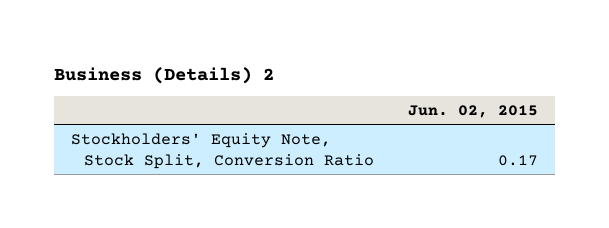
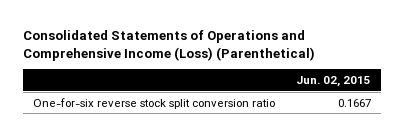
- Business (Details) 2
+ Consolidated Statements of Operations and Comprehensive Income (Loss) (Parenthetical)
- Stockholders' Equity Note, Stock Split, Conversion Ratio | 0.17
+ One-for-six reverse stock split conversion ratio | 0.1667

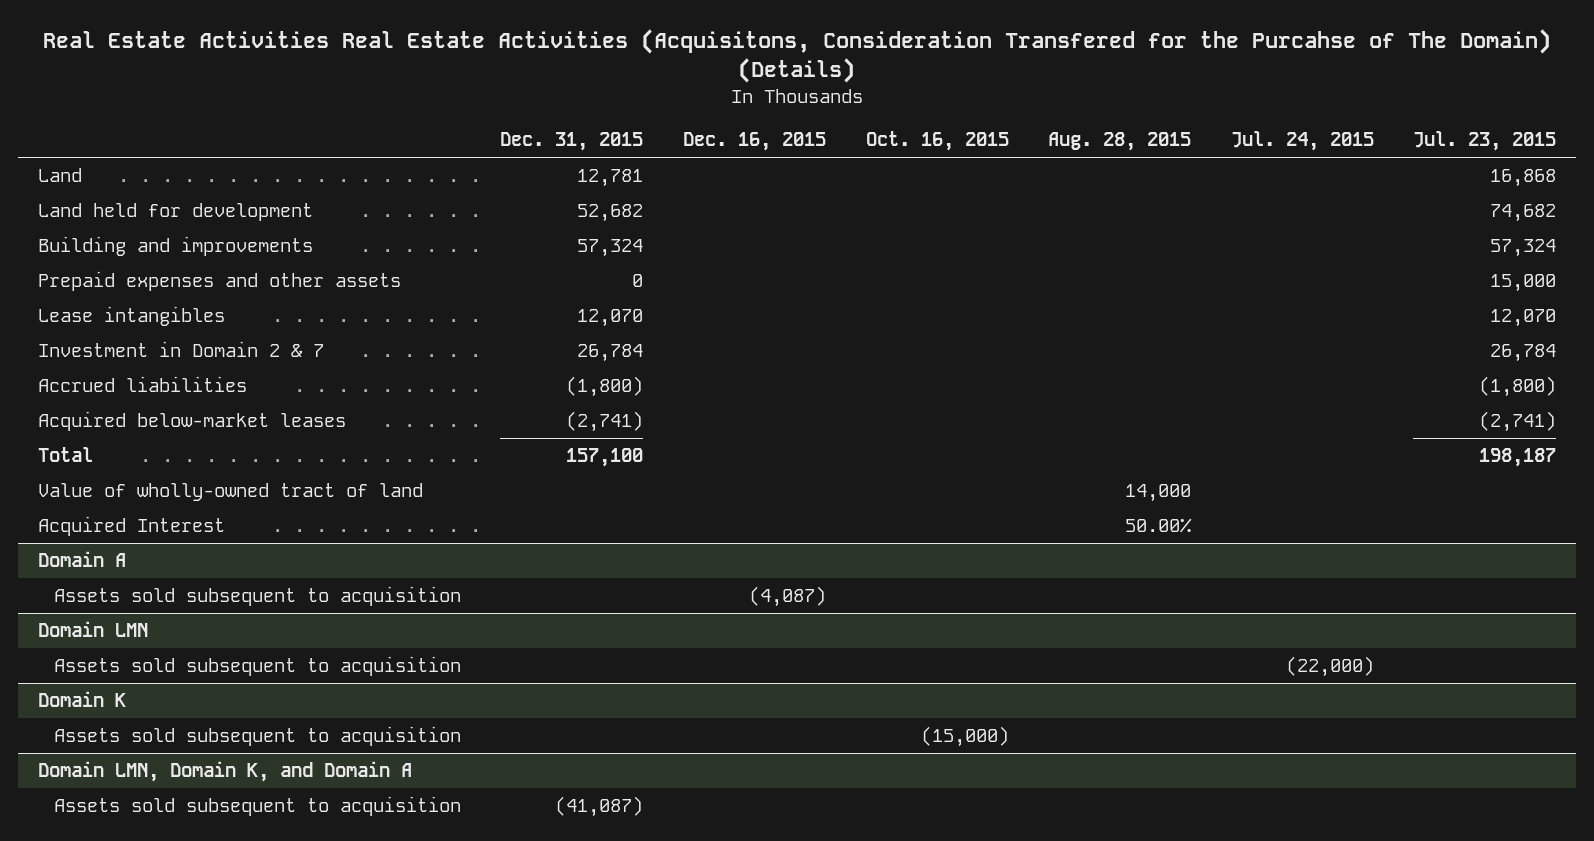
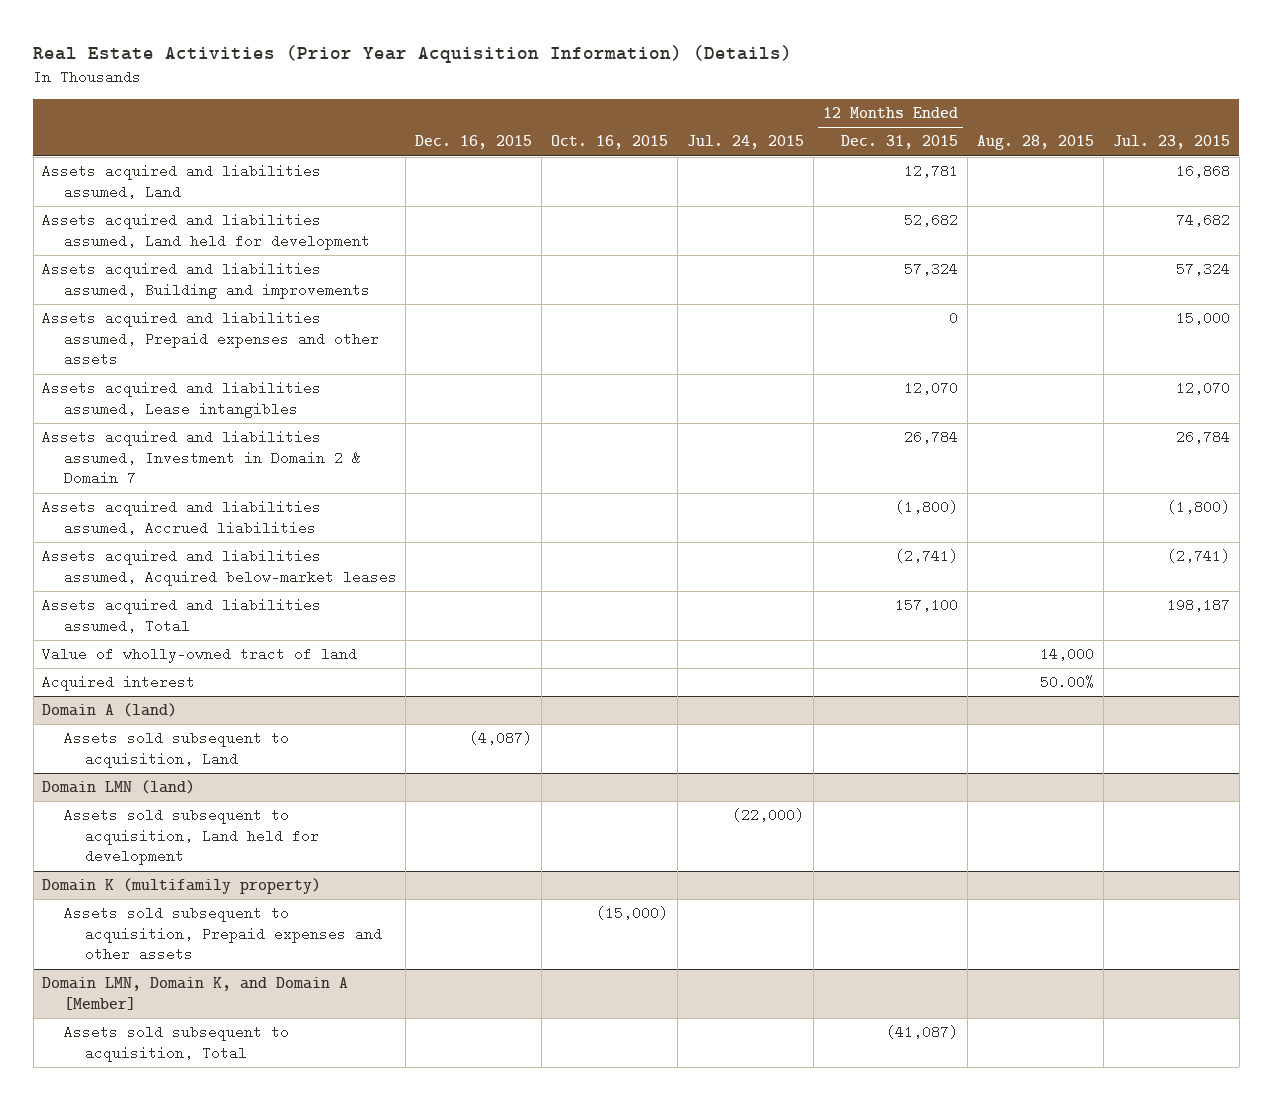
- Real Estate Activities Real Estate Activities (Acquisitons, Consideration Transfered for the Purcahse of The Domain) (Details)
+ Real Estate Activities (Prior Year Acquisition Information) (Details)
- | Dec. 31, 2015 | Dec. 16, 2015 | Oct. 16, 2015 | Aug. 28, 2015 | Jul. 24, 2015 | Jul. 23, 2015
+ | Dec. 16, 2015 | Oct. 16, 2015 | Jul. 24, 2015 | 12 Months Ended Dec. 31, 2015 | Aug. 28, 2015 | Jul. 23, 2015
- Land | 12,781 | | | | | 16,868
- Land held for development | 52,682 | | | | | 74,682
- Building and improvements | 57,324 | | | | | 57,324
- Prepaid expenses and other assets | 0 | | | | | 15,000
- Lease intangibles | 12,070 | | | | | 12,070
- Investment in Domain 2 & 7 | 26,784 | | | | | 26,784
- Accrued liabilities | (1,800) | | | | | (1,800)
- Acquired below-market leases | (2,741) | | | | | (2,741)
- Total | 157,100 | | | | | 198,187
+ Assets acquired and liabilities assumed, Land | | | | 12,781 | | 16,868
+ Assets acquired and liabilities assumed, Land held for development | | | | 52,682 | | 74,682
+ Assets acquired and liabilities assumed, Building and improvements | | | | 57,324 | | 57,324
+ Assets acquired and liabilities assumed, Prepaid expenses and other assets | | | | 0 | | 15,000
+ Assets acquired and liabilities assumed, Lease intangibles | | | | 12,070 | | 12,070
+ Assets acquired and liabilities assumed, Investment in Domain 2 & Domain 7 | | | | 26,784 | | 26,784
+ Assets acquired and liabilities assumed, Accrued liabilities | | | | (1,800) | | (1,800)
+ Assets acquired and liabilities assumed, Acquired below-market leases | | | | (2,741) | | (2,741)
+ Assets acquired and liabilities assumed, Total | | | | 157,100 | | 198,187
- Acquired Interest | | | | 50.00% | |
- Domain A
- Assets sold subsequent to acquisition | | (4,087) | | | |
- Domain LMN
- Assets sold subsequent to acquisition | | | | | (22,000) |
- Domain K
- Assets sold subsequent to acquisition | | | (15,000) | | |
- Domain LMN, Domain K, and Domain A
- Assets sold subsequent to acquisition | (41,087) | | | | |
+ Acquired interest | | | | | 50.00% |
+ Domain A (land)
+ Assets sold subsequent to acquisition, Land | (4,087) | | | | |
+ Domain LMN (land)
+ Assets sold subsequent to acquisition, Land held for development | | | (22,000) | | |
+ Domain K (multifamily property)
+ Assets sold subsequent to acquisition, Prepaid expenses and other assets | | (15,000) | | | |
+ Domain LMN, Domain K, and Domain A [Member]
+ Assets sold subsequent to acquisition, Total | | | | (41,087) | |

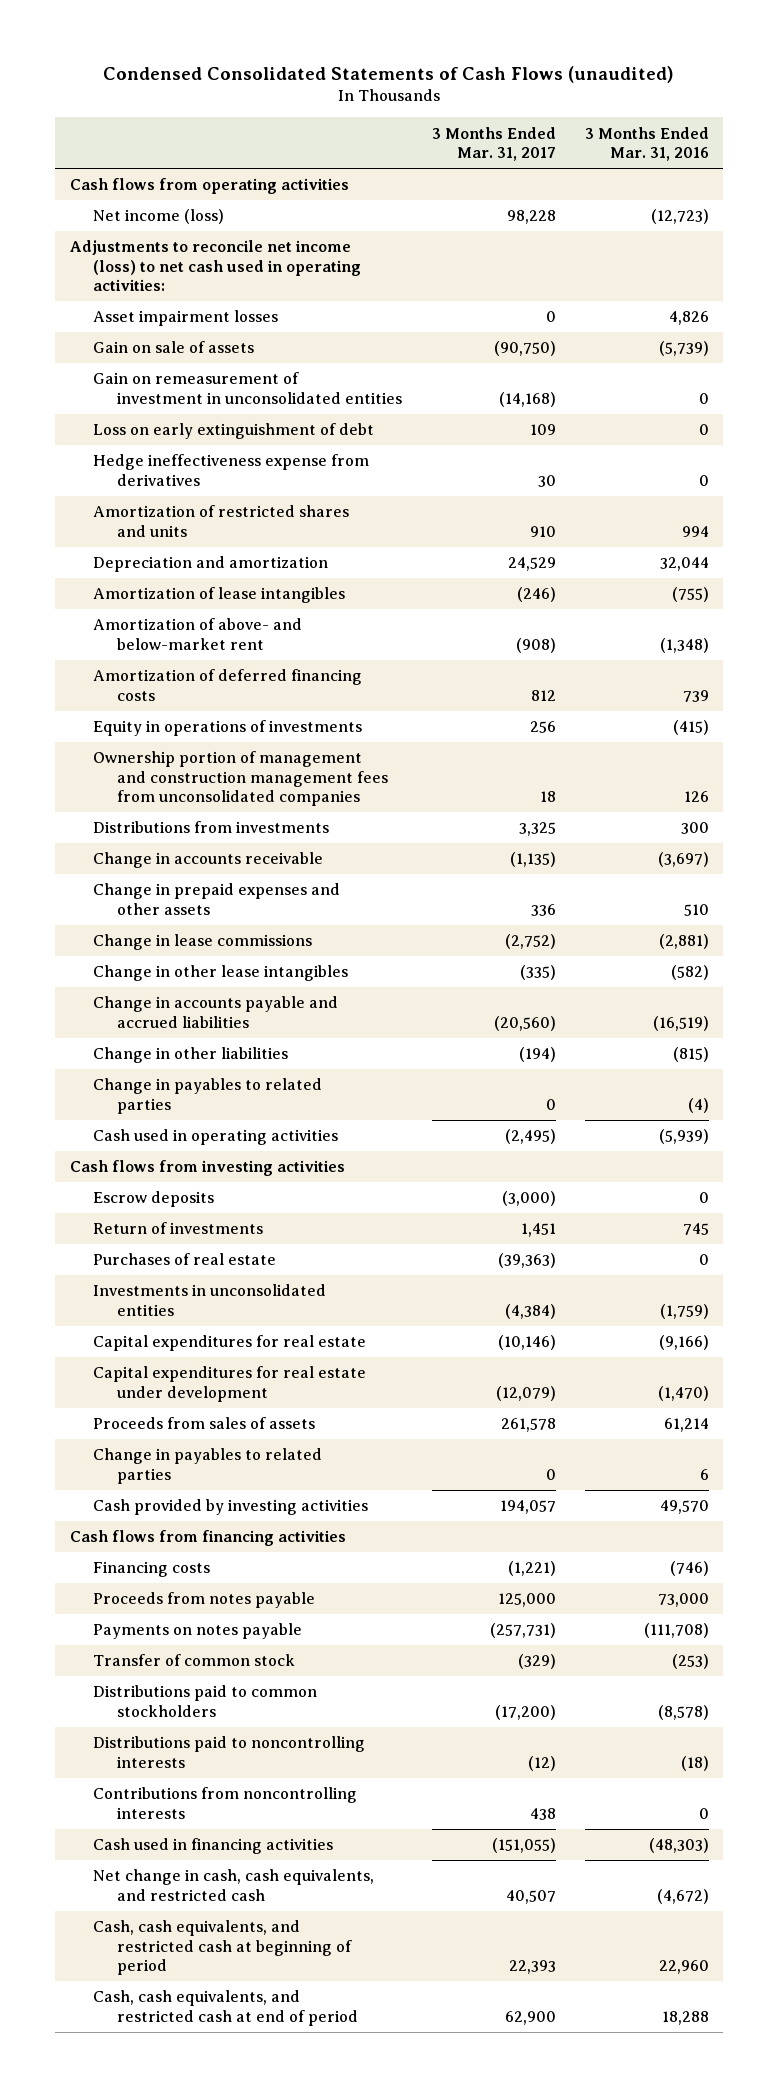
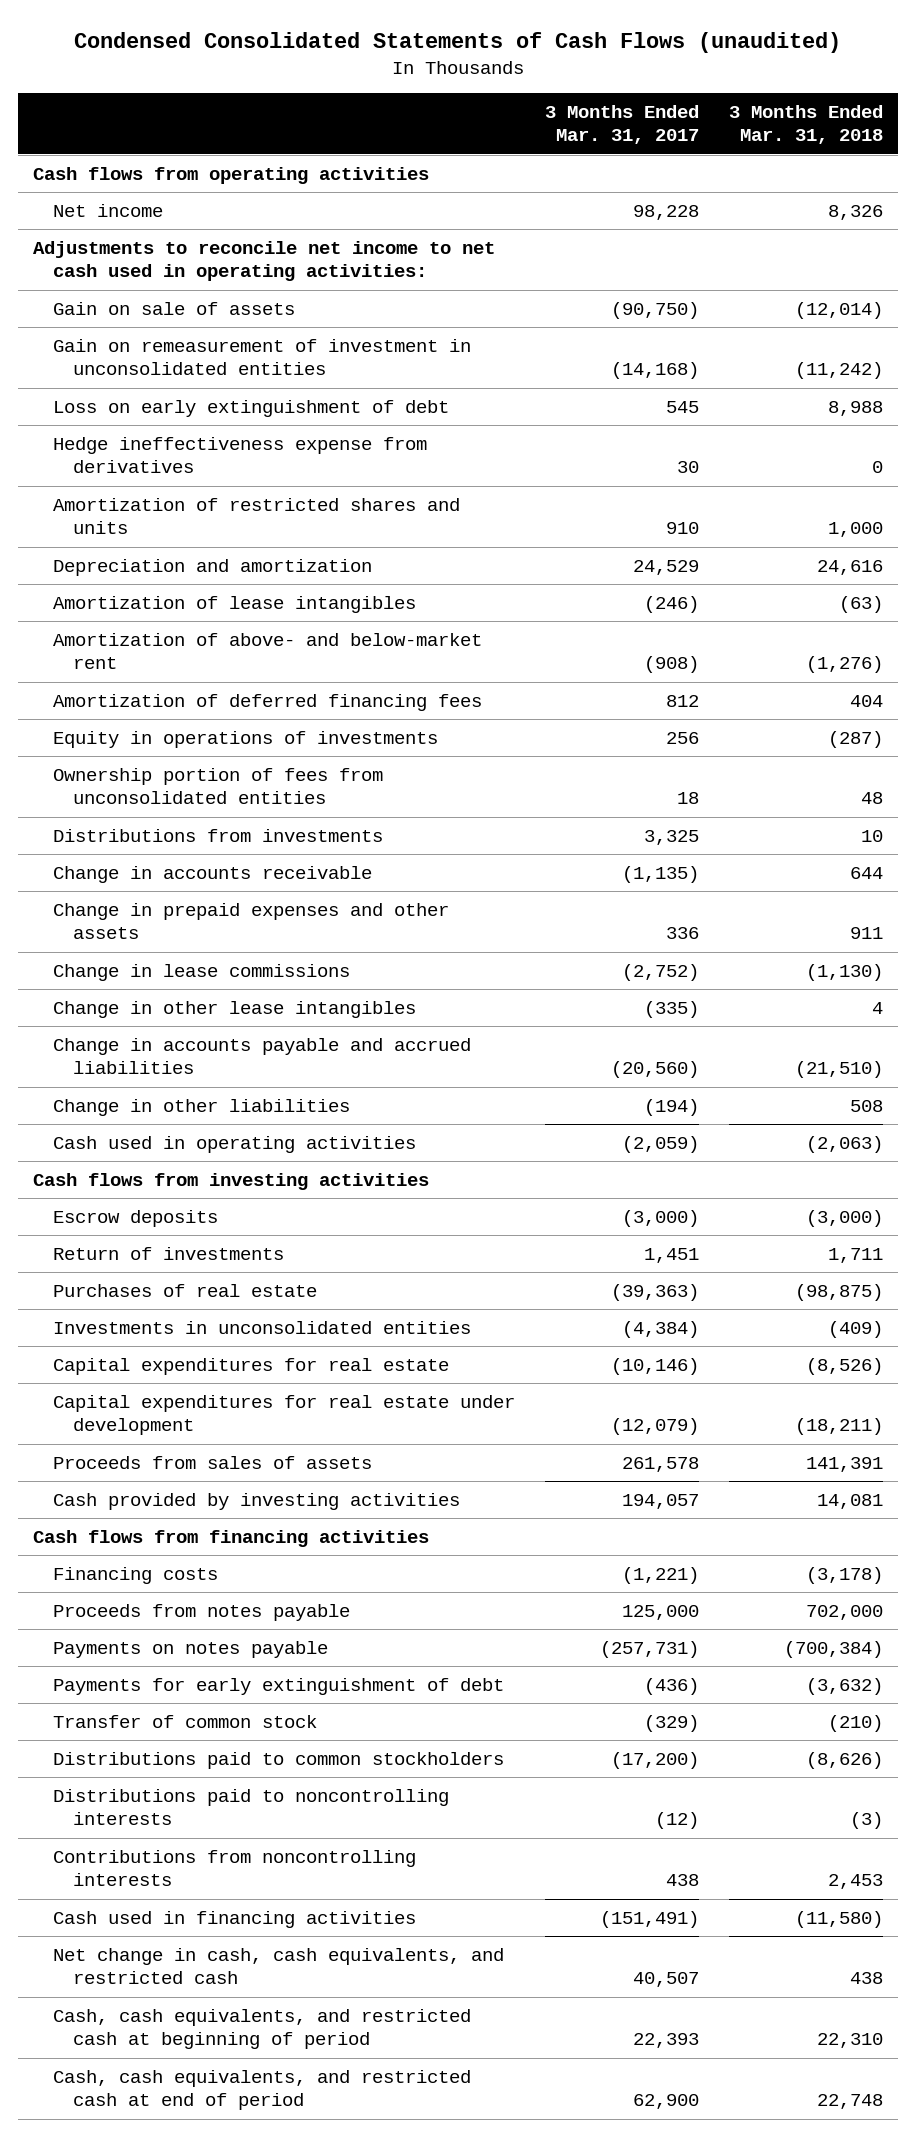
- | 3 Months Ended Mar. 31, 2017 | 3 Months Ended Mar. 31, 2016
+ | 3 Months Ended Mar. 31, 2017 | 3 Months Ended Mar. 31, 2018
- Net income (loss) | 98,228 | (12,723)
- Adjustments to reconcile net income (loss) to net cash used in operating activities:
- Asset impairment losses | 0 | 4,826
+ Net income | 98,228 | 8,326
+ Adjustments to reconcile net income to net cash used in operating activities:
- Loss on early extinguishment of debt | 109 | 0
+ Loss on early extinguishment of debt | 545 | 8,988
- Amortization of deferred financing costs | 812 | 739
+ Amortization of deferred financing fees | 812 | 404
- Ownership portion of management and construction management fees from unconsolidated companies | 18 | 126
+ Ownership portion of fees from unconsolidated entities | 18 | 48
- Change in payables to related parties | 0 | (4)
- Cash used in operating activities | (2,495) | (5,939)
+ Cash used in operating activities | (2,059) | (2,063)
- Change in payables to related parties | 0 | 6
+ Payments for early extinguishment of debt | (436) | (3,632)
- Cash used in financing activities | (151,055) | (48,303)
+ Cash used in financing activities | (151,491) | (11,580)

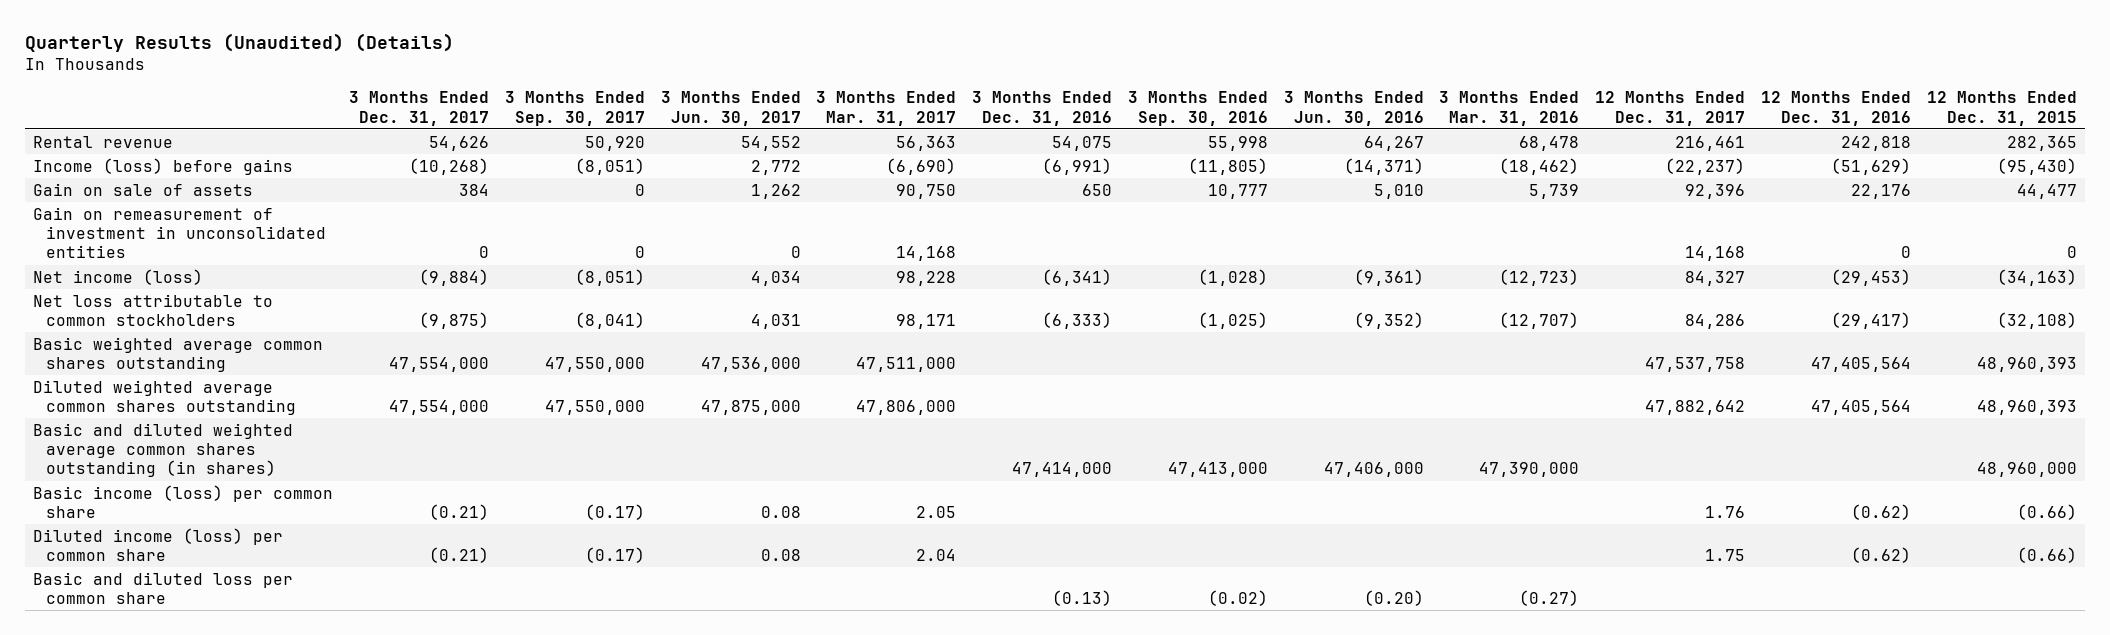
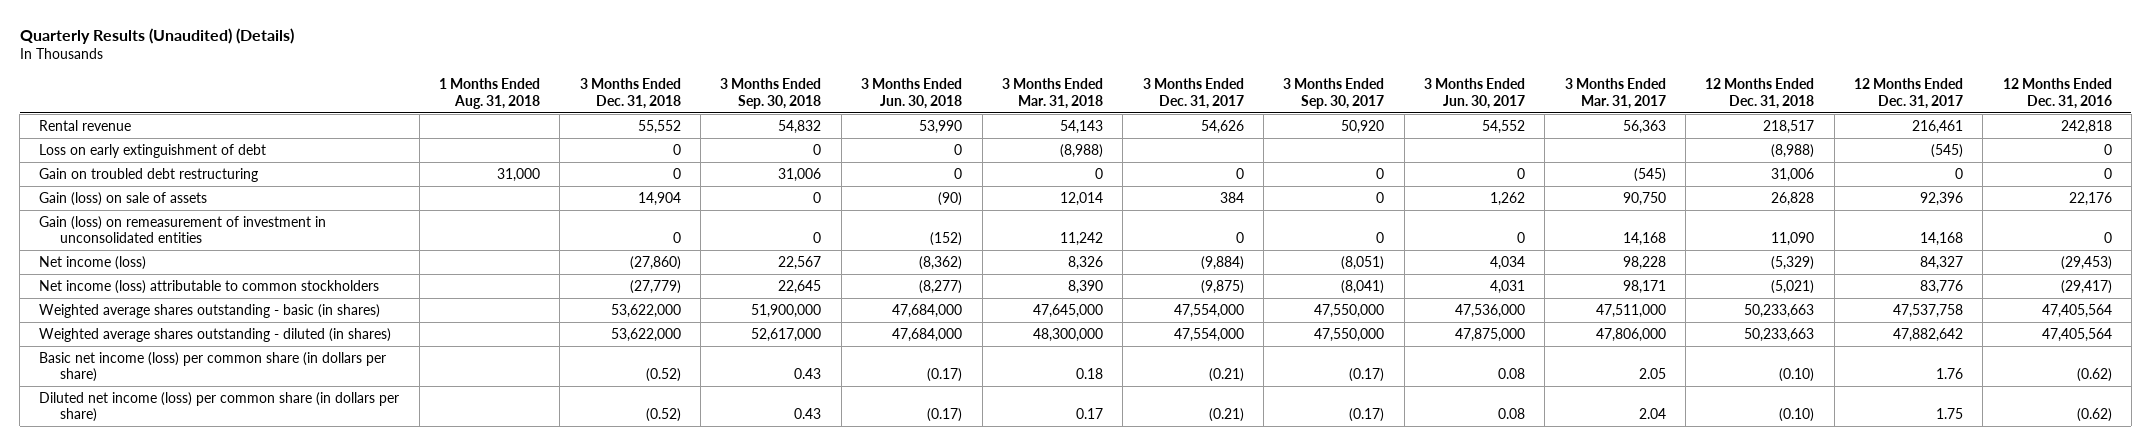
- | 3 Months Ended Dec. 31, 2017 | 3 Months Ended Sep. 30, 2017 | 3 Months Ended Jun. 30, 2017 | 3 Months Ended Mar. 31, 2017 | 3 Months Ended Dec. 31, 2016 | 3 Months Ended Sep. 30, 2016 | 3 Months Ended Jun. 30, 2016 | 3 Months Ended Mar. 31, 2016 | 12 Months Ended Dec. 31, 2017 | 12 Months Ended Dec. 31, 2016 | 12 Months Ended Dec. 31, 2015
+ | 1 Months Ended Aug. 31, 2018 | 3 Months Ended Dec. 31, 2018 | 3 Months Ended Sep. 30, 2018 | 3 Months Ended Jun. 30, 2018 | 3 Months Ended Mar. 31, 2018 | 3 Months Ended Dec. 31, 2017 | 3 Months Ended Sep. 30, 2017 | 3 Months Ended Jun. 30, 2017 | 3 Months Ended Mar. 31, 2017 | 12 Months Ended Dec. 31, 2018 | 12 Months Ended Dec. 31, 2017 | 12 Months Ended Dec. 31, 2016
- Income (loss) before gains | (10,268) | (8,051) | 2,772 | (6,690) | (6,991) | (11,805) | (14,371) | (18,462) | (22,237) | (51,629) | (95,430)
- Gain on sale of assets | 384 | 0 | 1,262 | 90,750 | 650 | 10,777 | 5,010 | 5,739 | 92,396 | 22,176 | 44,477
- Gain on remeasurement of investment in unconsolidated entities | 0 | 0 | 0 | 14,168 | | | | | 14,168 | 0 | 0
+ Loss on early extinguishment of debt | | 0 | 0 | 0 | (8,988) | | | | | (8,988) | (545) | 0
+ Gain on troubled debt restructuring | 31,000 | 0 | 31,006 | 0 | 0 | 0 | 0 | 0 | (545) | 31,006 | 0 | 0
+ Gain (loss) on sale of assets | | 14,904 | 0 | (90) | 12,014 | 384 | 0 | 1,262 | 90,750 | 26,828 | 92,396 | 22,176
+ Gain (loss) on remeasurement of investment in unconsolidated entities | | 0 | 0 | (152) | 11,242 | 0 | 0 | 0 | 14,168 | 11,090 | 14,168 | 0
- Net loss attributable to common stockholders | (9,875) | (8,041) | 4,031 | 98,171 | (6,333) | (1,025) | (9,352) | (12,707) | 84,286 | (29,417) | (32,108)
- Basic weighted average common shares outstanding | 47,554,000 | 47,550,000 | 47,536,000 | 47,511,000 | | | | | 47,537,758 | 47,405,564 | 48,960,393
- Diluted weighted average common shares outstanding | 47,554,000 | 47,550,000 | 47,875,000 | 47,806,000 | | | | | 47,882,642 | 47,405,564 | 48,960,393
- Basic and diluted weighted average common shares outstanding (in shares) | | | | | 47,414,000 | 47,413,000 | 47,406,000 | 47,390,000 | | | 48,960,000
- Basic income (loss) per common share | (0.21) | (0.17) | 0.08 | 2.05 | | | | | 1.76 | (0.62) | (0.66)
- Diluted income (loss) per common share | (0.21) | (0.17) | 0.08 | 2.04 | | | | | 1.75 | (0.62) | (0.66)
- Basic and diluted loss per common share | | | | | (0.13) | (0.02) | (0.20) | (0.27) | | |
+ Net income (loss) attributable to common stockholders | | (27,779) | 22,645 | (8,277) | 8,390 | (9,875) | (8,041) | 4,031 | 98,171 | (5,021) | 83,776 | (29,417)
+ Weighted average shares outstanding - basic (in shares) | | 53,622,000 | 51,900,000 | 47,684,000 | 47,645,000 | 47,554,000 | 47,550,000 | 47,536,000 | 47,511,000 | 50,233,663 | 47,537,758 | 47,405,564
+ Weighted average shares outstanding - diluted (in shares) | | 53,622,000 | 52,617,000 | 47,684,000 | 48,300,000 | 47,554,000 | 47,550,000 | 47,875,000 | 47,806,000 | 50,233,663 | 47,882,642 | 47,405,564
+ Basic net income (loss) per common share (in dollars per share) | | (0.52) | 0.43 | (0.17) | 0.18 | (0.21) | (0.17) | 0.08 | 2.05 | (0.10) | 1.76 | (0.62)
+ Diluted net income (loss) per common share (in dollars per share) | | (0.52) | 0.43 | (0.17) | 0.17 | (0.21) | (0.17) | 0.08 | 2.04 | (0.10) | 1.75 | (0.62)

